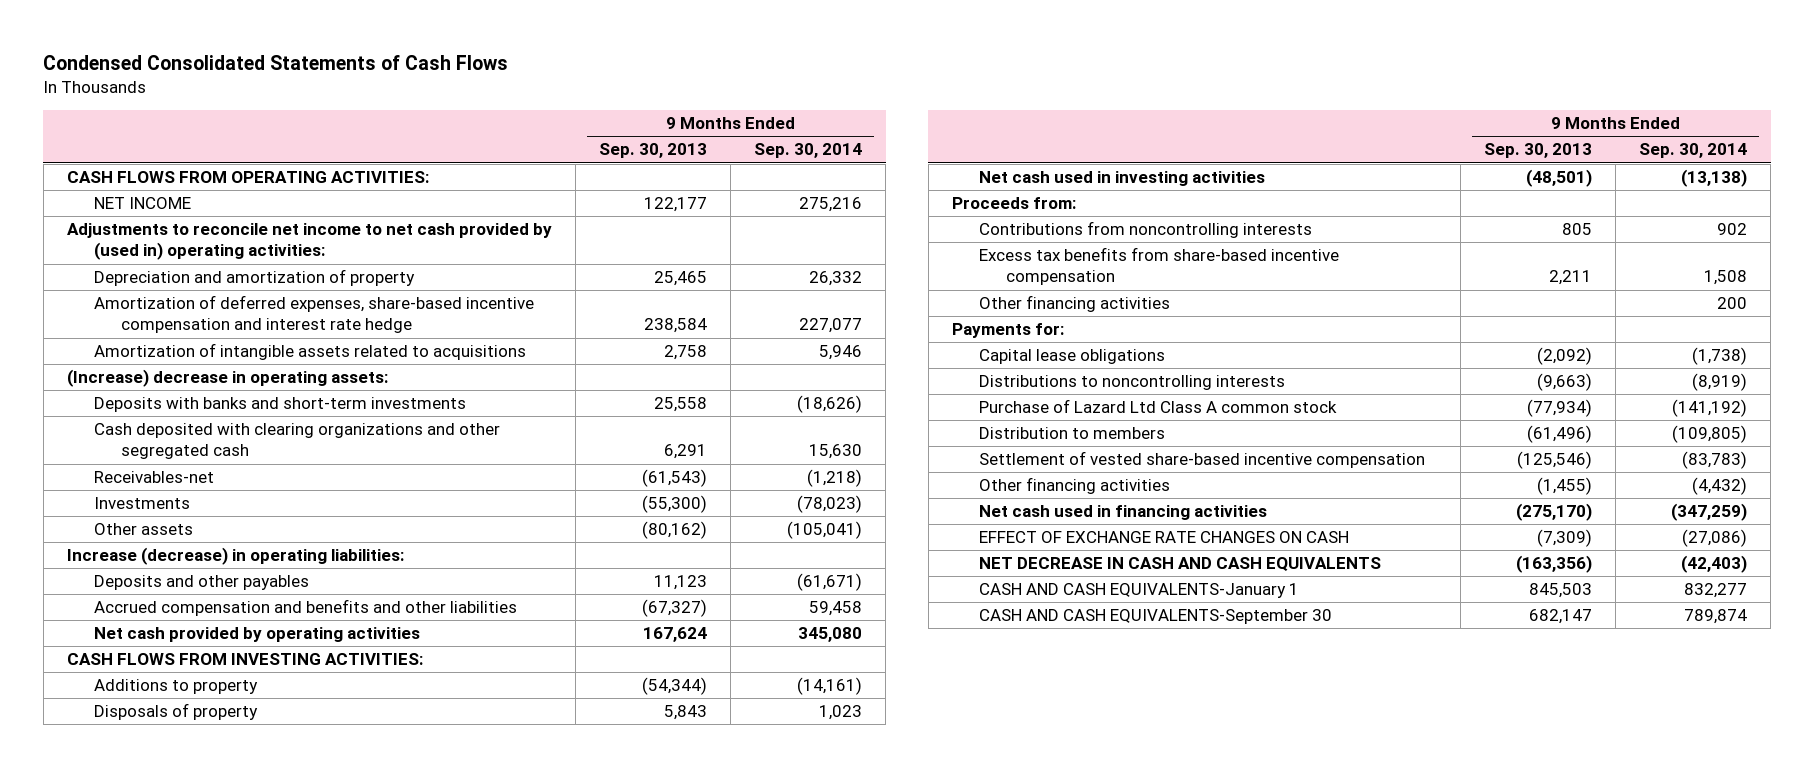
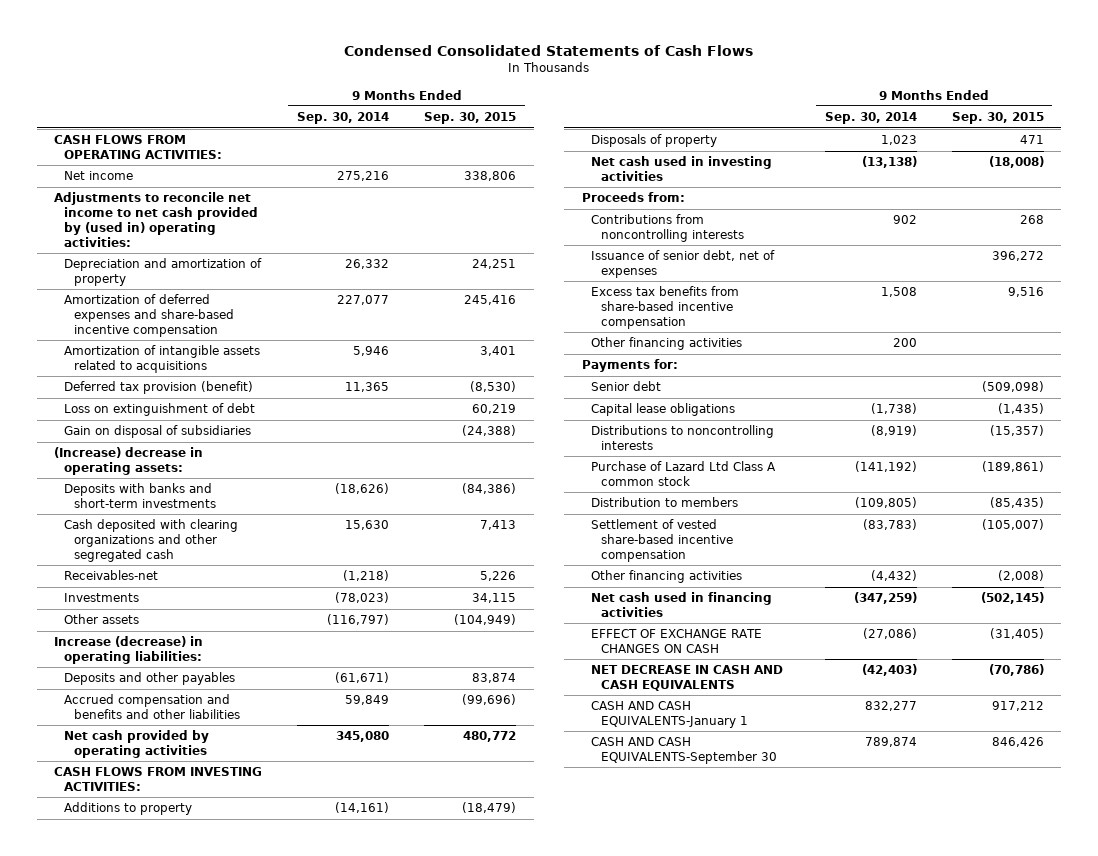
- | 9 Months Ended Sep. 30, 2013 | 9 Months Ended Sep. 30, 2014
+ | 9 Months Ended Sep. 30, 2014 | 9 Months Ended Sep. 30, 2015
- NET INCOME | 122,177 | 275,216
+ Net income | 275,216 | 338,806
- Amortization of deferred expenses, share-based incentive compensation and interest rate hedge | 238,584 | 227,077
+ Amortization of deferred expenses and share-based incentive compensation | 227,077 | 245,416
+ Deferred tax provision (benefit) | 11,365 | (8,530)
+ Loss on extinguishment of debt | | 60,219
+ Gain on disposal of subsidiaries | | (24,388)
- Other assets | (80,162) | (105,041)
+ Other assets | (116,797) | (104,949)
- Accrued compensation and benefits and other liabilities | (67,327) | 59,458
+ Accrued compensation and benefits and other liabilities | 59,849 | (99,696)
+ Issuance of senior debt, net of expenses | | 396,272
+ Senior debt | | (509,098)

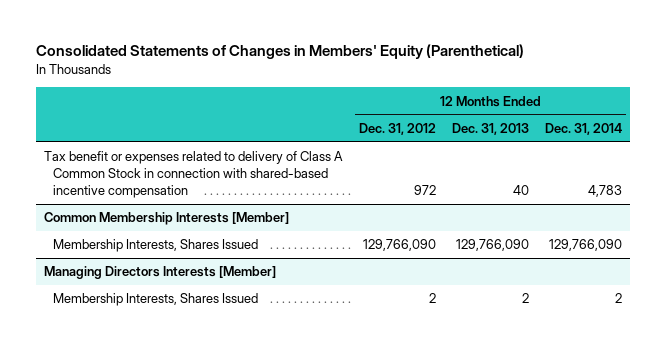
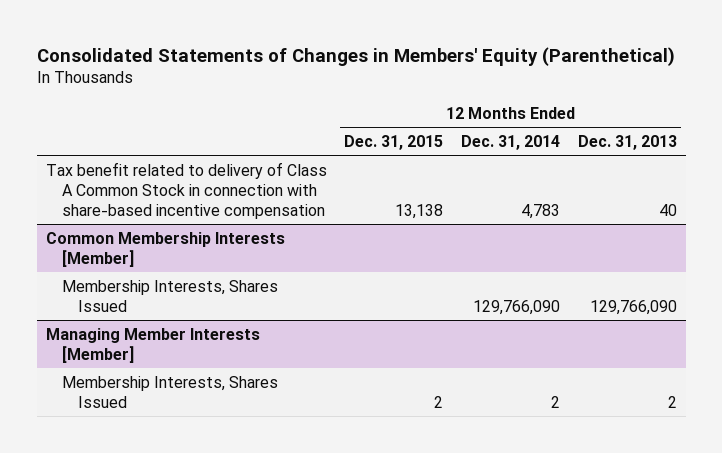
- | 12 Months Ended Dec. 31, 2012 | 12 Months Ended Dec. 31, 2013 | 12 Months Ended Dec. 31, 2014
+ | 12 Months Ended Dec. 31, 2015 | 12 Months Ended Dec. 31, 2014 | 12 Months Ended Dec. 31, 2013
- Tax benefit or expenses related to delivery of Class A Common Stock in connection with shared-based incentive compensation | 972 | 40 | 4,783
+ Tax benefit related to delivery of Class A Common Stock in connection with share-based incentive compensation | 13,138 | 4,783 | 40
- Managing Directors Interests [Member]
+ Managing Member Interests [Member]

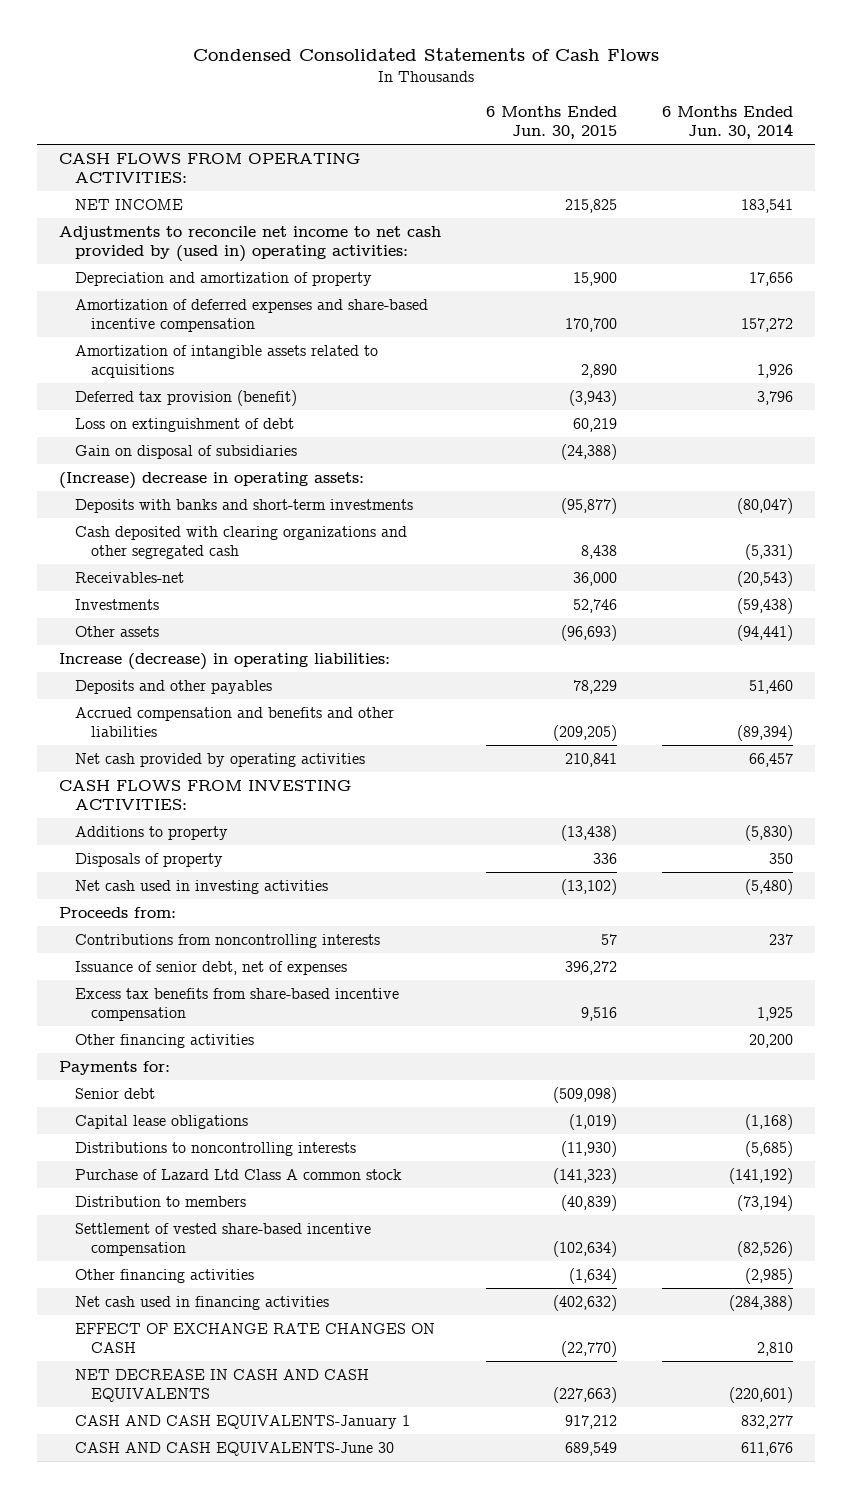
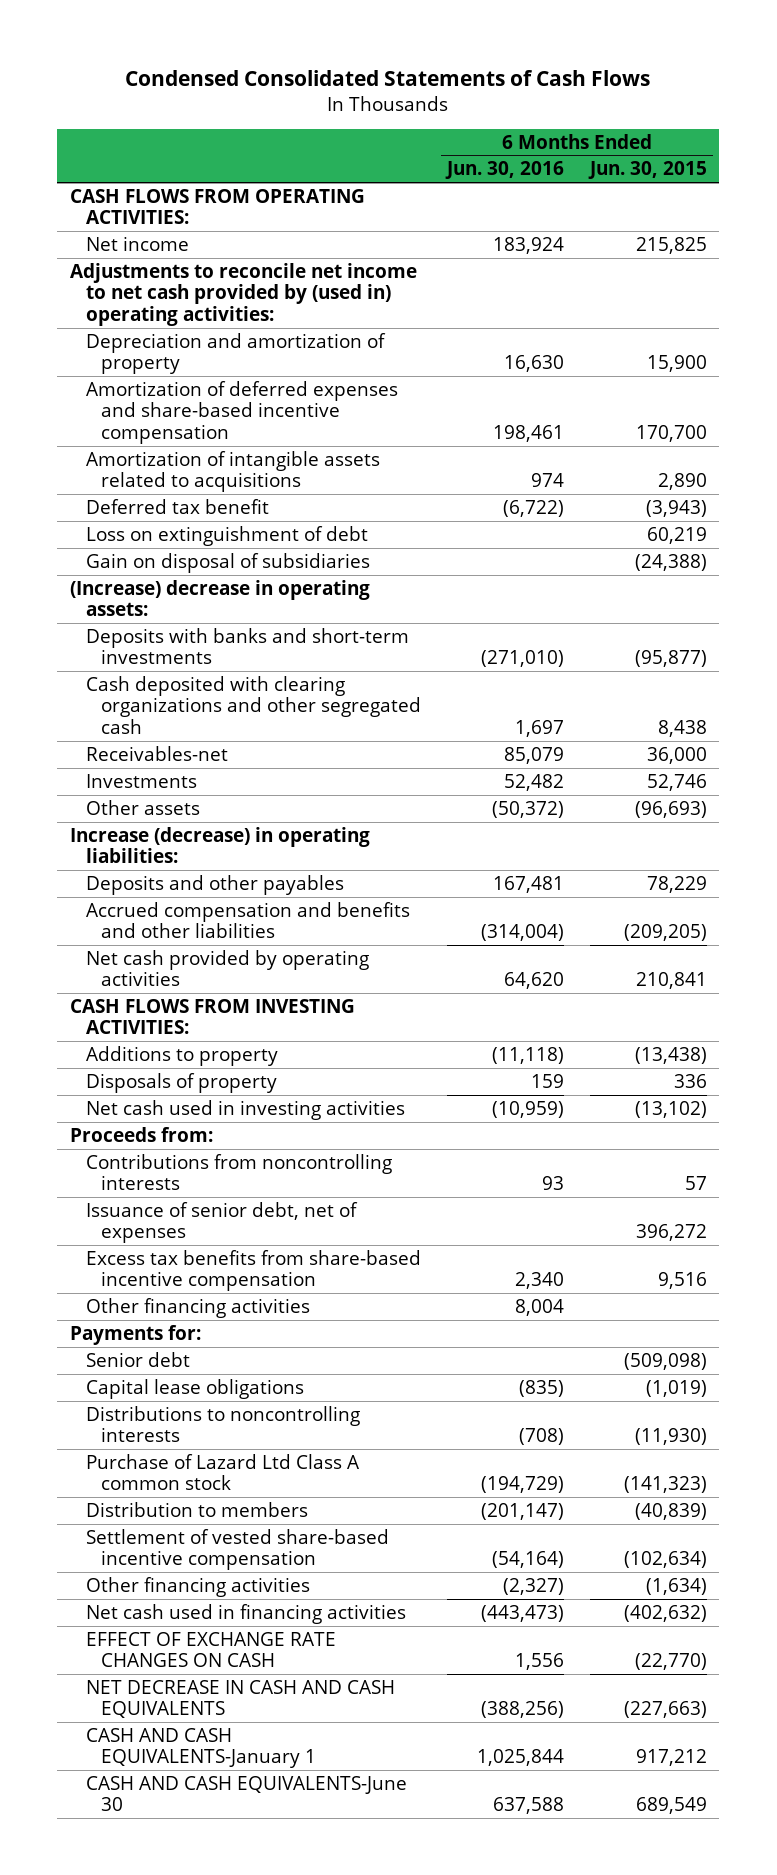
- | 6 Months Ended Jun. 30, 2015 | 6 Months Ended Jun. 30, 2014
+ | 6 Months Ended Jun. 30, 2016 | 6 Months Ended Jun. 30, 2015
- NET INCOME | 215,825 | 183,541
+ Net income | 183,924 | 215,825
- Deferred tax provision (benefit) | (3,943) | 3,796
+ Deferred tax benefit | (6,722) | (3,943)

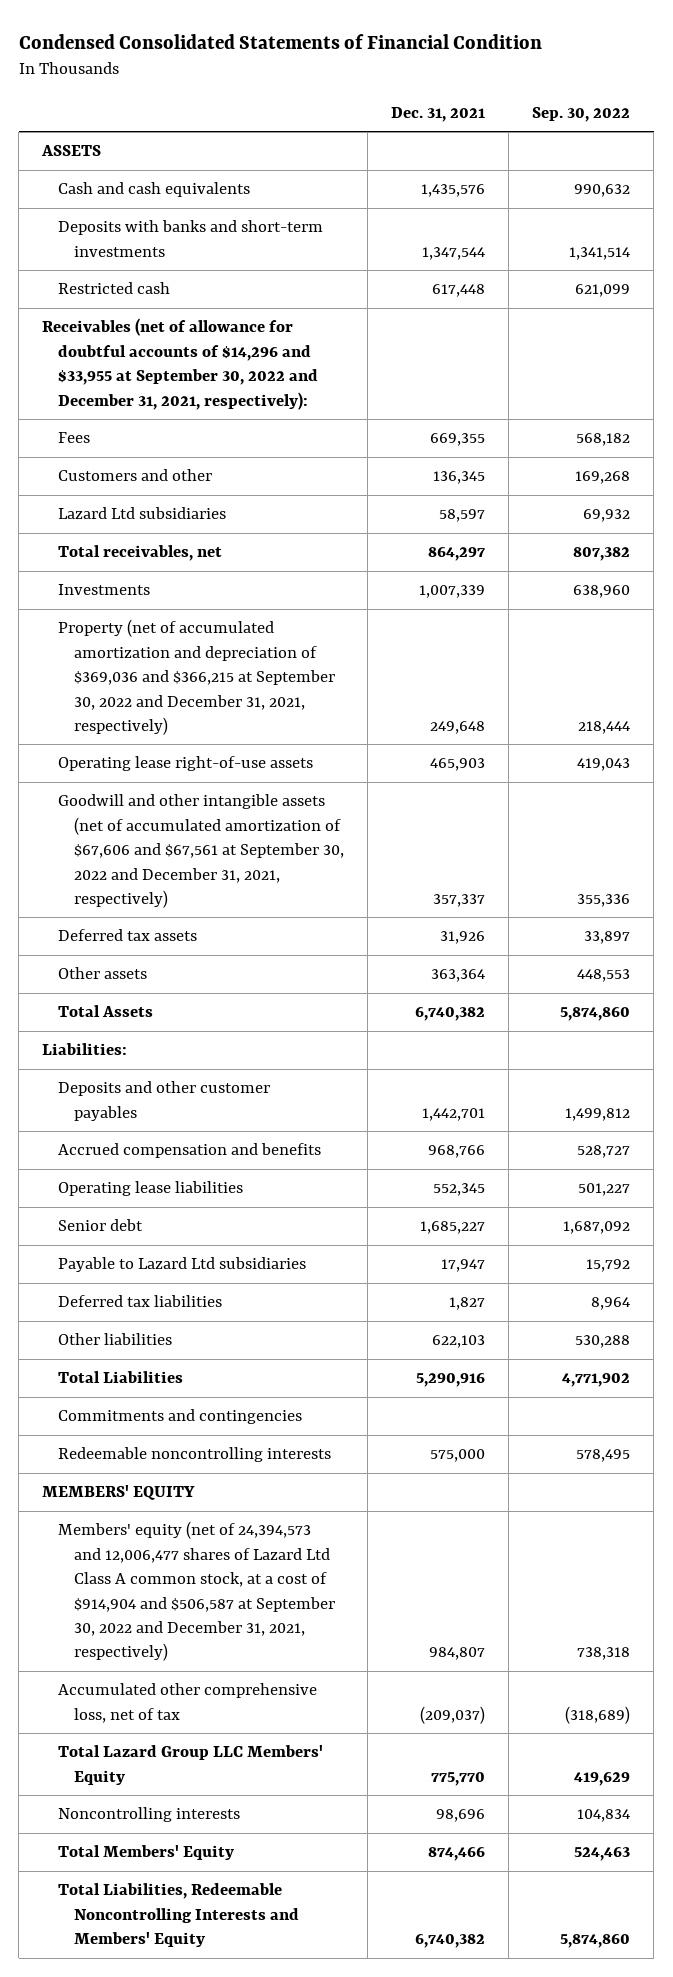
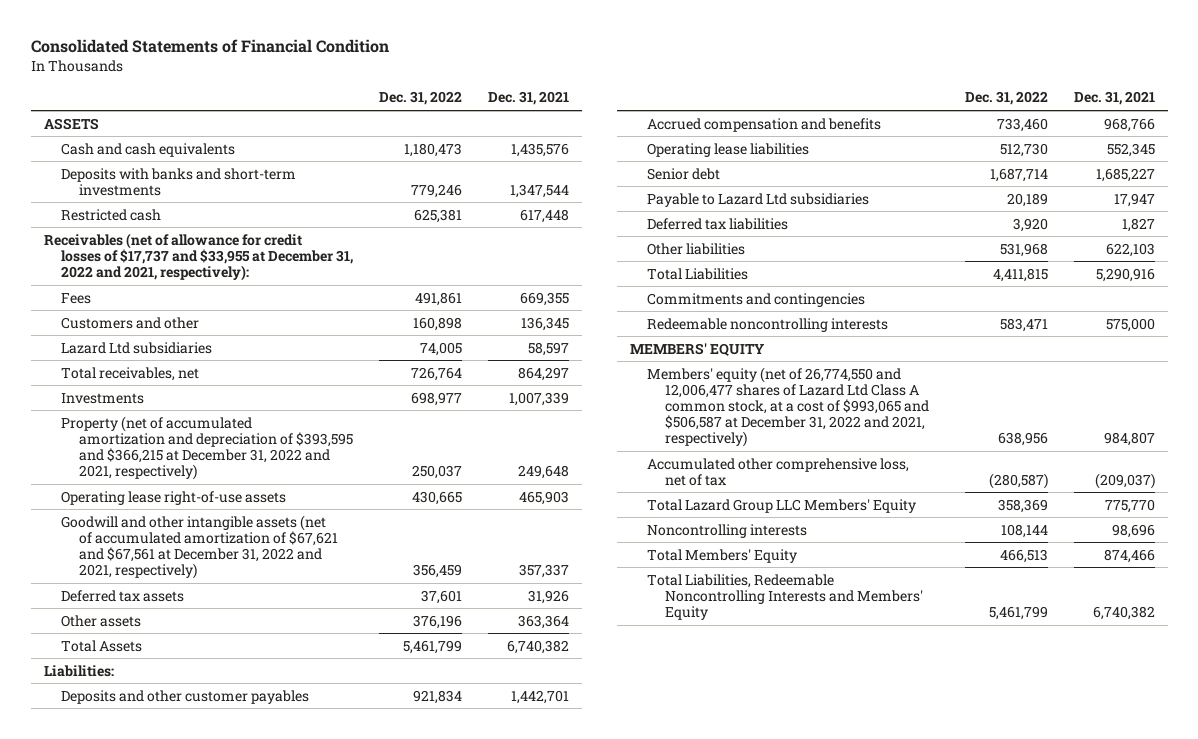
- Condensed Consolidated Statements of Financial Condition
+ Consolidated Statements of Financial Condition
- | Dec. 31, 2021 | Sep. 30, 2022
+ | Dec. 31, 2022 | Dec. 31, 2021
- Receivables (net of allowance for doubtful accounts of $14,296 and $33,955 at September 30, 2022 and December 31, 2021, respectively):
+ Receivables (net of allowance for credit losses of $17,737 and $33,955 at December 31, 2022 and 2021, respectively):
- Property (net of accumulated amortization and depreciation of $369,036 and $366,215 at September 30, 2022 and December 31, 2021, respectively) | 249,648 | 218,444
+ Property (net of accumulated amortization and depreciation of $393,595 and $366,215 at December 31, 2022 and 2021, respectively) | 250,037 | 249,648
- Goodwill and other intangible assets (net of accumulated amortization of $67,606 and $67,561 at September 30, 2022 and December 31, 2021, respectively) | 357,337 | 355,336
+ Goodwill and other intangible assets (net of accumulated amortization of $67,621 and $67,561 at December 31, 2022 and 2021, respectively) | 356,459 | 357,337
- Members' equity (net of 24,394,573 and 12,006,477 shares of Lazard Ltd Class A common stock, at a cost of $914,904 and $506,587 at September 30, 2022 and December 31, 2021, respectively) | 984,807 | 738,318
+ Members' equity (net of 26,774,550 and 12,006,477 shares of Lazard Ltd Class A common stock, at a cost of $993,065 and $506,587 at December 31, 2022 and 2021, respectively) | 638,956 | 984,807

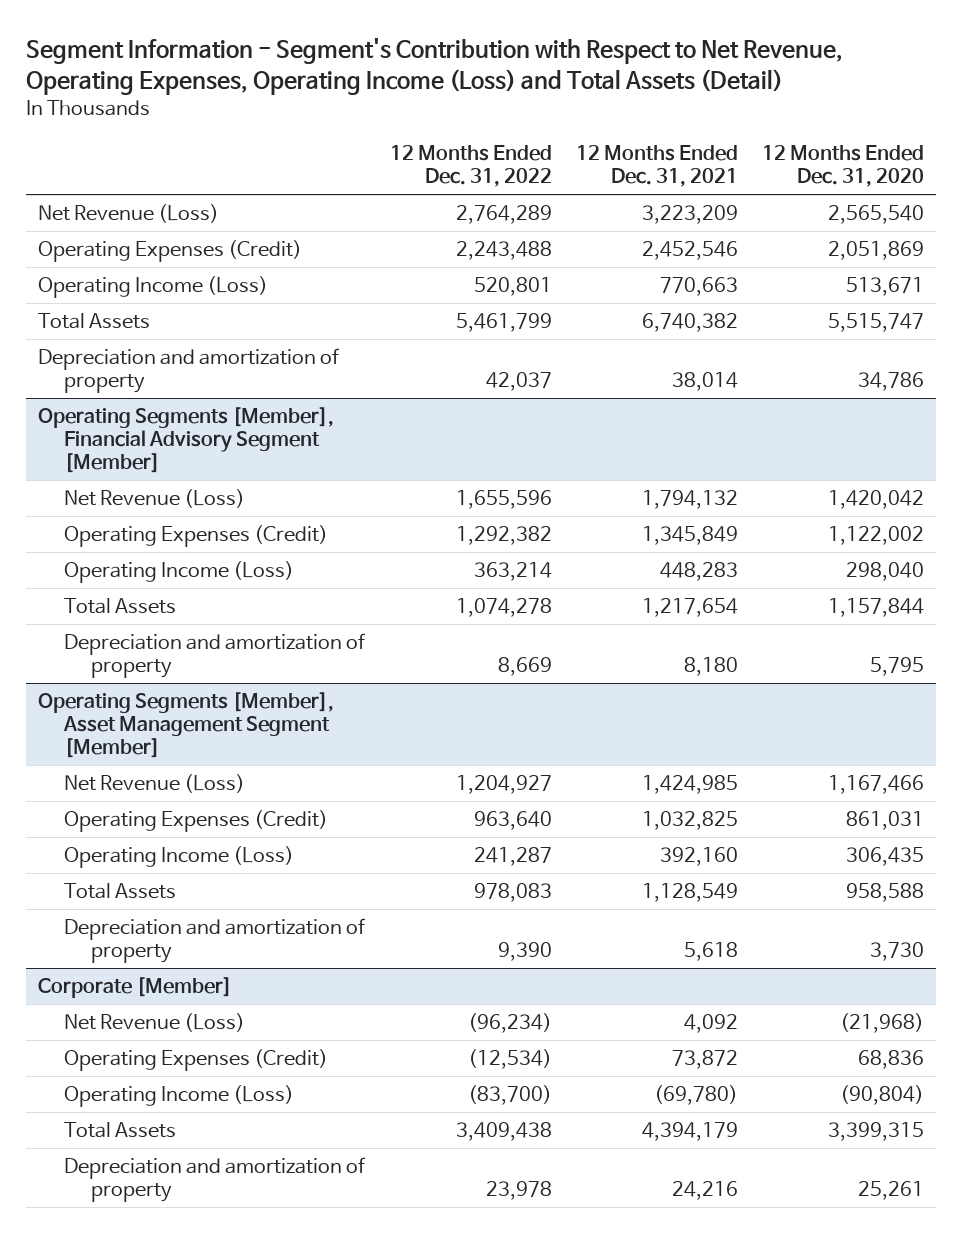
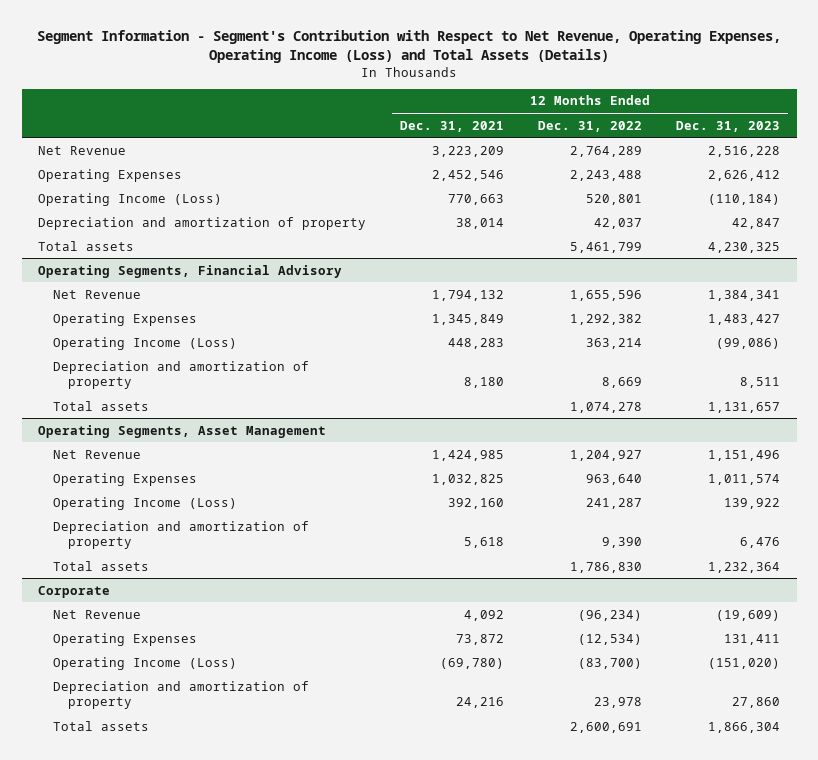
- Segment Information - Segment's Contribution with Respect to Net Revenue, Operating Expenses, Operating Income (Loss) and Total Assets (Detail)
+ Segment Information - Segment's Contribution with Respect to Net Revenue, Operating Expenses, Operating Income (Loss) and Total Assets (Details)
- | 12 Months Ended Dec. 31, 2022 | 12 Months Ended Dec. 31, 2021 | 12 Months Ended Dec. 31, 2020
+ | 12 Months Ended Dec. 31, 2021 | 12 Months Ended Dec. 31, 2022 | 12 Months Ended Dec. 31, 2023
- Net Revenue (Loss) | 2,764,289 | 3,223,209 | 2,565,540
- Operating Expenses (Credit) | 2,243,488 | 2,452,546 | 2,051,869
+ Net Revenue | 3,223,209 | 2,764,289 | 2,516,228
+ Operating Expenses | 2,452,546 | 2,243,488 | 2,626,412
- Total Assets | 5,461,799 | 6,740,382 | 5,515,747
- Operating Segments [Member], Financial Advisory Segment [Member]
- Net Revenue (Loss) | 1,655,596 | 1,794,132 | 1,420,042
- Operating Expenses (Credit) | 1,292,382 | 1,345,849 | 1,122,002
+ Total assets | | 5,461,799 | 4,230,325
+ Operating Segments, Financial Advisory
+ Net Revenue | 1,794,132 | 1,655,596 | 1,384,341
+ Operating Expenses | 1,345,849 | 1,292,382 | 1,483,427
- Total Assets | 1,074,278 | 1,217,654 | 1,157,844
- Operating Segments [Member], Asset Management Segment [Member]
- Net Revenue (Loss) | 1,204,927 | 1,424,985 | 1,167,466
- Operating Expenses (Credit) | 963,640 | 1,032,825 | 861,031
+ Total assets | | 1,074,278 | 1,131,657
+ Operating Segments, Asset Management
+ Net Revenue | 1,424,985 | 1,204,927 | 1,151,496
+ Operating Expenses | 1,032,825 | 963,640 | 1,011,574
- Total Assets | 978,083 | 1,128,549 | 958,588
- Corporate [Member]
- Net Revenue (Loss) | (96,234) | 4,092 | (21,968)
- Operating Expenses (Credit) | (12,534) | 73,872 | 68,836
+ Total assets | | 1,786,830 | 1,232,364
+ Corporate
+ Net Revenue | 4,092 | (96,234) | (19,609)
+ Operating Expenses | 73,872 | (12,534) | 131,411
- Total Assets | 3,409,438 | 4,394,179 | 3,399,315
+ Total assets | | 2,600,691 | 1,866,304

